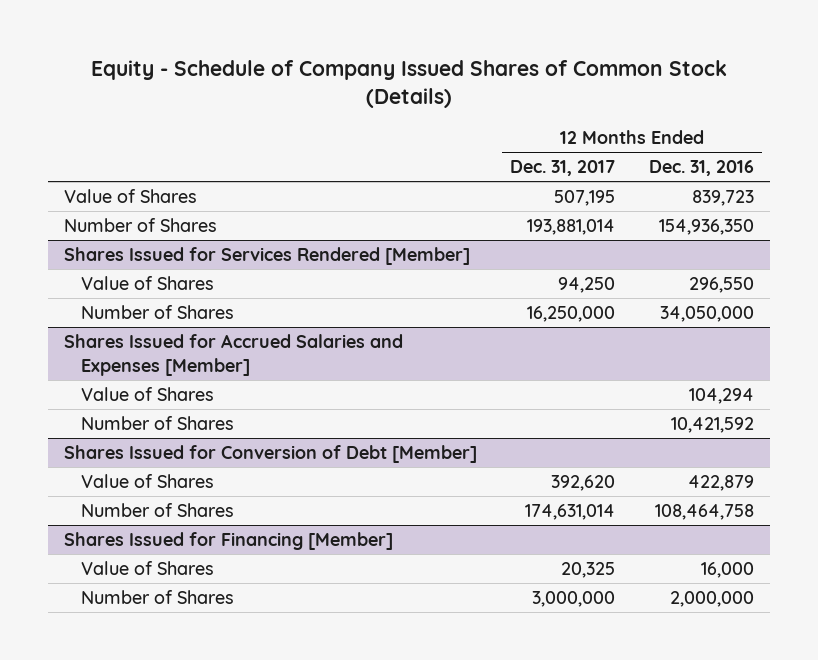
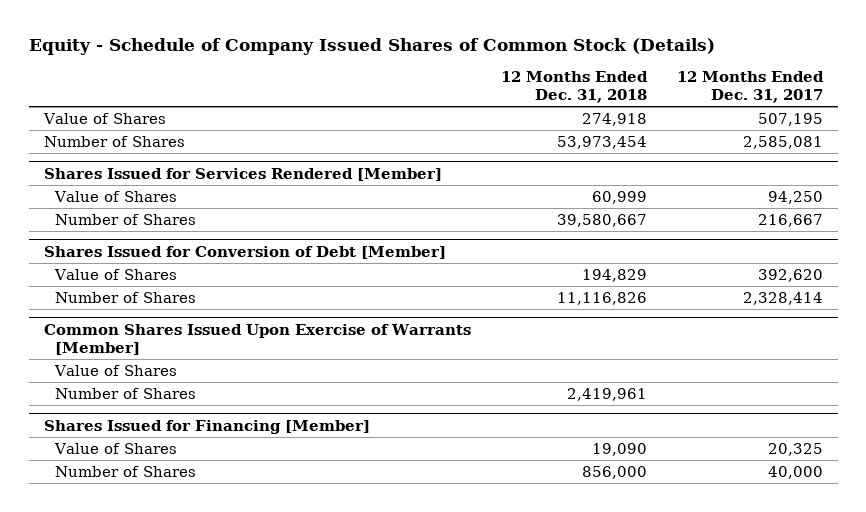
- | 12 Months Ended Dec. 31, 2017 | 12 Months Ended Dec. 31, 2016
+ | 12 Months Ended Dec. 31, 2018 | 12 Months Ended Dec. 31, 2017
- Number of Shares | 193,881,014 | 154,936,350
+ Number of Shares | 53,973,454 | 2,585,081
@ Shares Issued for Services Rendered [Member]
- Number of Shares | 16,250,000 | 34,050,000
- Shares Issued for Accrued Salaries and Expenses [Member]
- Value of Shares | | 104,294
- Number of Shares | | 10,421,592
@ Shares Issued for Services Rendered [Member]
+ Number of Shares | 39,580,667 | 216,667
@ Shares Issued for Conversion of Debt [Member]
- Number of Shares | 174,631,014 | 108,464,758
+ Number of Shares | 11,116,826 | 2,328,414
+ Common Shares Issued Upon Exercise of Warrants [Member]
+ Value of Shares
+ Number of Shares | 2,419,961 |
@ Shares Issued for Financing [Member]
- Number of Shares | 3,000,000 | 2,000,000
+ Number of Shares | 856,000 | 40,000

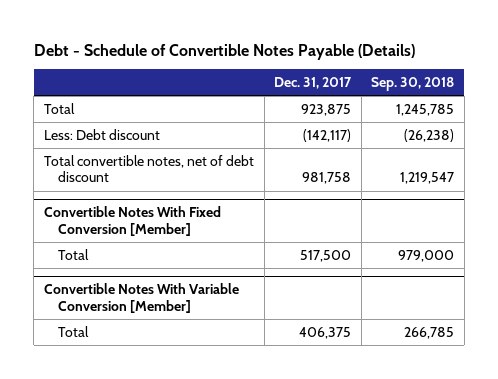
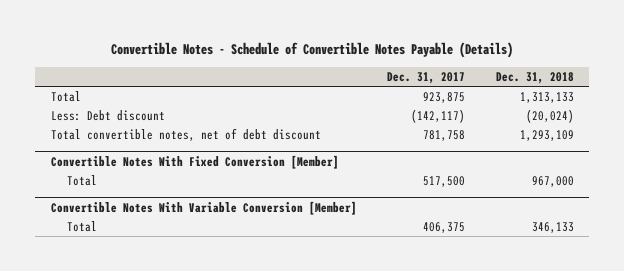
- Debt - Schedule of Convertible Notes Payable (Details)
+ Convertible Notes - Schedule of Convertible Notes Payable (Details)
- | Dec. 31, 2017 | Sep. 30, 2018
+ | Dec. 31, 2017 | Dec. 31, 2018
- Total convertible notes, net of debt discount | 981,758 | 1,219,547
+ Total convertible notes, net of debt discount | 781,758 | 1,293,109

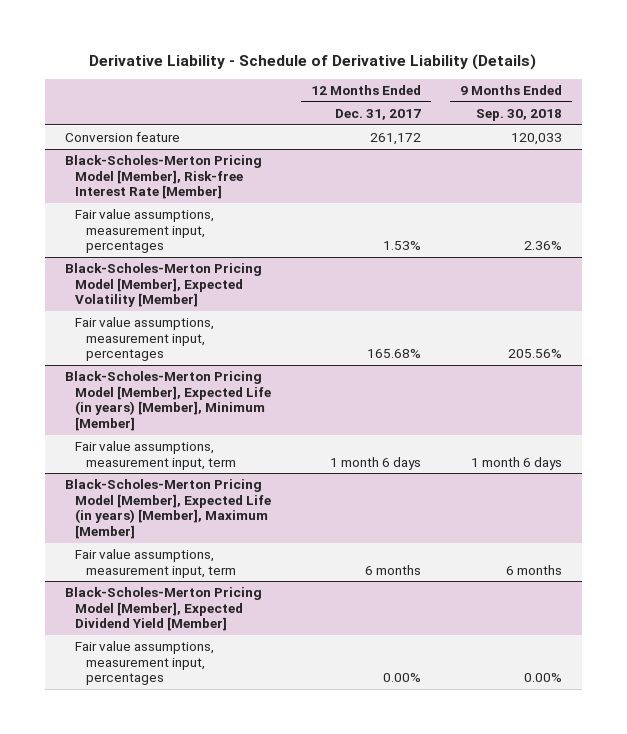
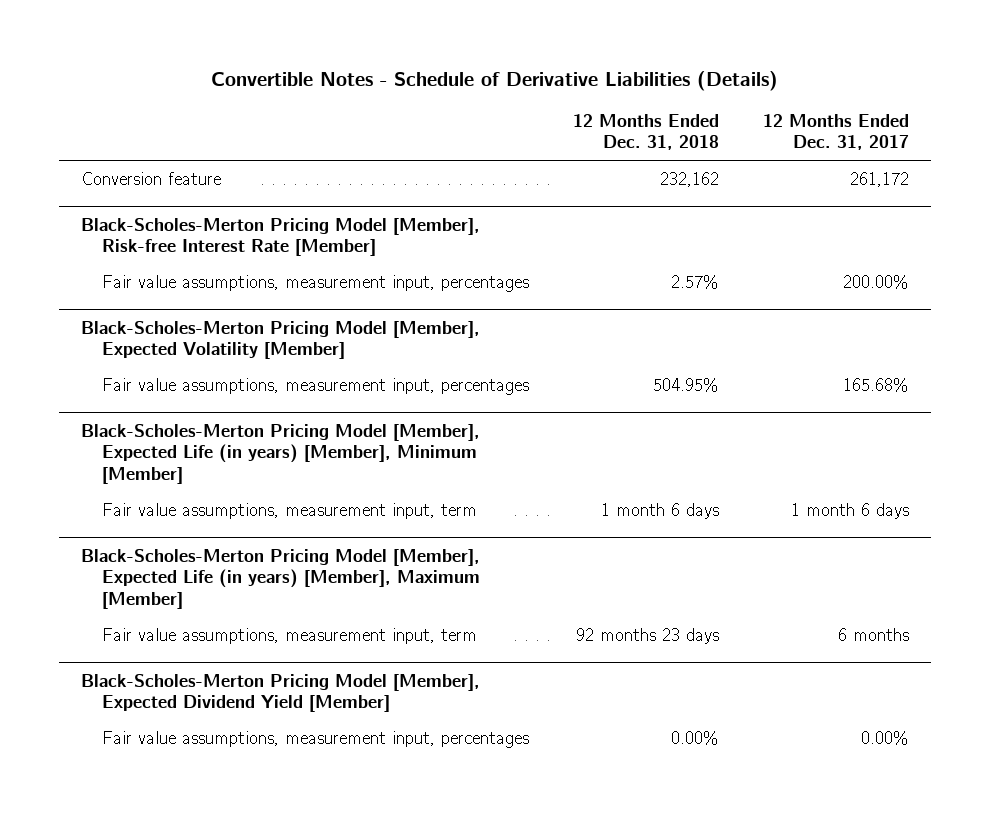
- Derivative Liability - Schedule of Derivative Liability (Details)
+ Convertible Notes - Schedule of Derivative Liabilities (Details)
- | 12 Months Ended Dec. 31, 2017 | 9 Months Ended Sep. 30, 2018
+ | 12 Months Ended Dec. 31, 2018 | 12 Months Ended Dec. 31, 2017
@ Black-Scholes-Merton Pricing Model [Member], Risk-free Interest Rate [Member]
- Fair value assumptions, measurement input, percentages | 1.53% | 2.36%
+ Fair value assumptions, measurement input, percentages | 2.57% | 200.00%

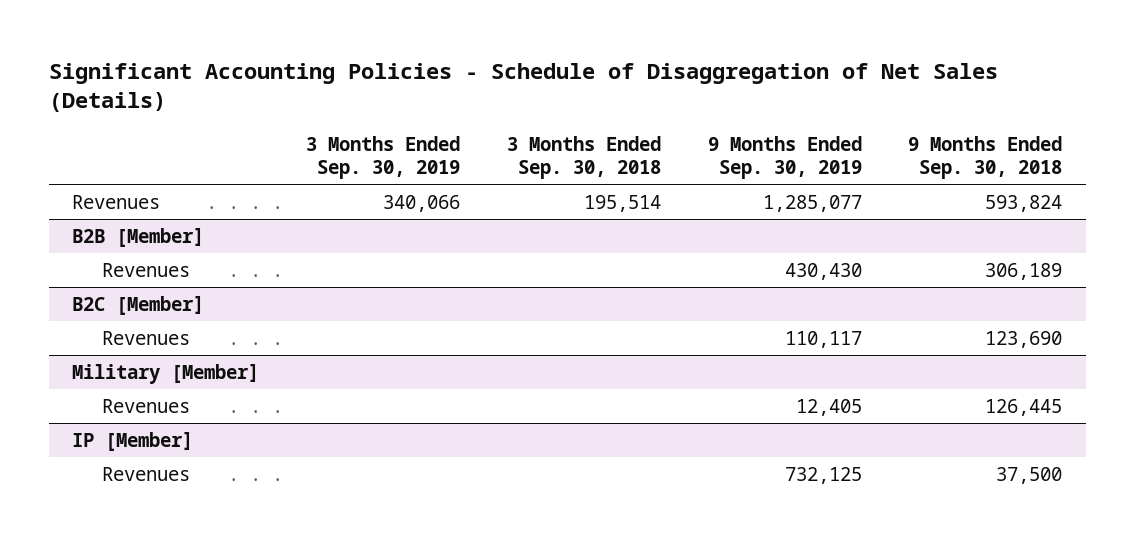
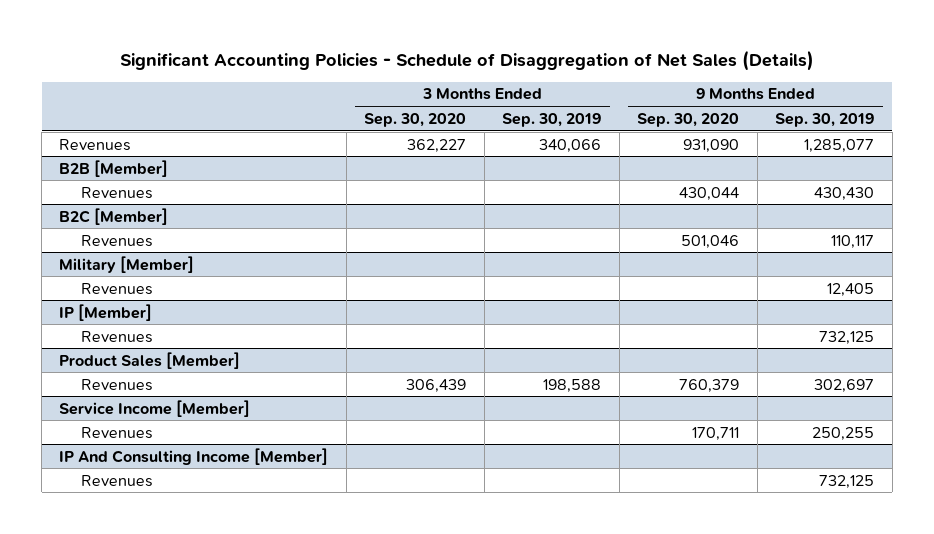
- | 3 Months Ended Sep. 30, 2019 | 3 Months Ended Sep. 30, 2018 | 9 Months Ended Sep. 30, 2019 | 9 Months Ended Sep. 30, 2018
+ | 3 Months Ended Sep. 30, 2020 | 3 Months Ended Sep. 30, 2019 | 9 Months Ended Sep. 30, 2020 | 9 Months Ended Sep. 30, 2019
+ Product Sales [Member]
+ Revenues | 306,439 | 198,588 | 760,379 | 302,697
+ Service Income [Member]
+ Revenues | | | 170,711 | 250,255
+ IP And Consulting Income [Member]
+ Revenues | | | | 732,125

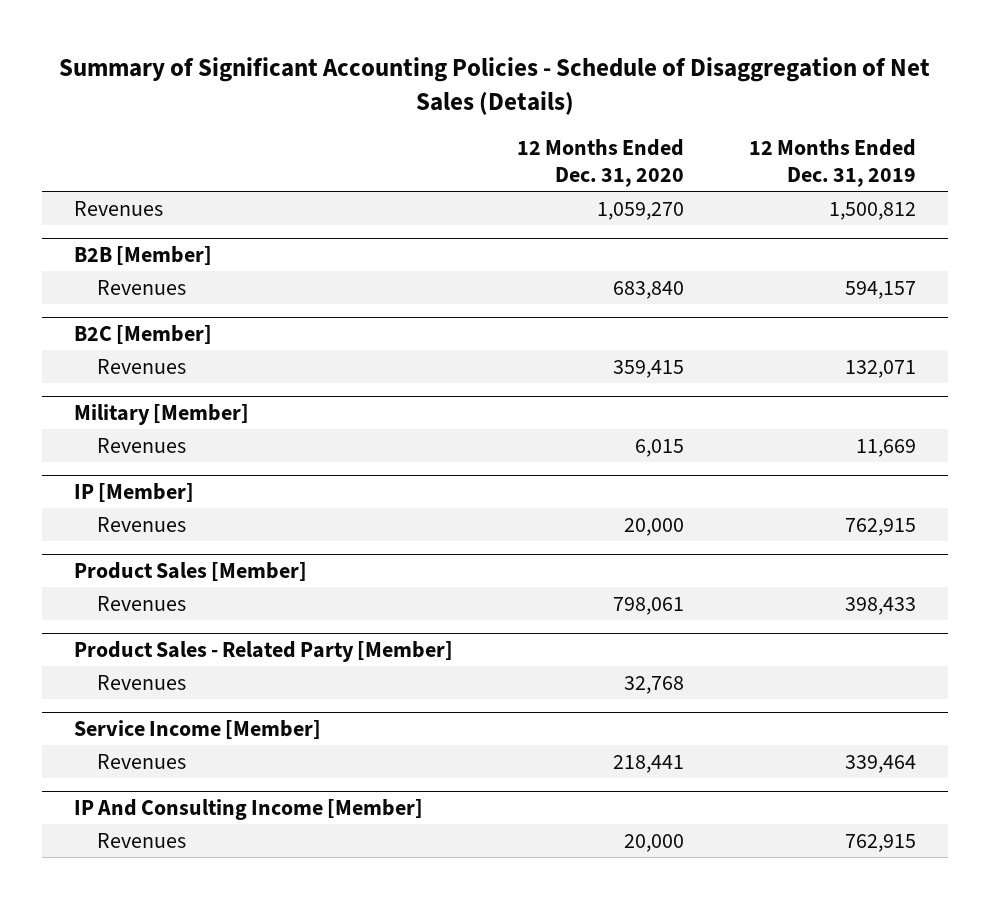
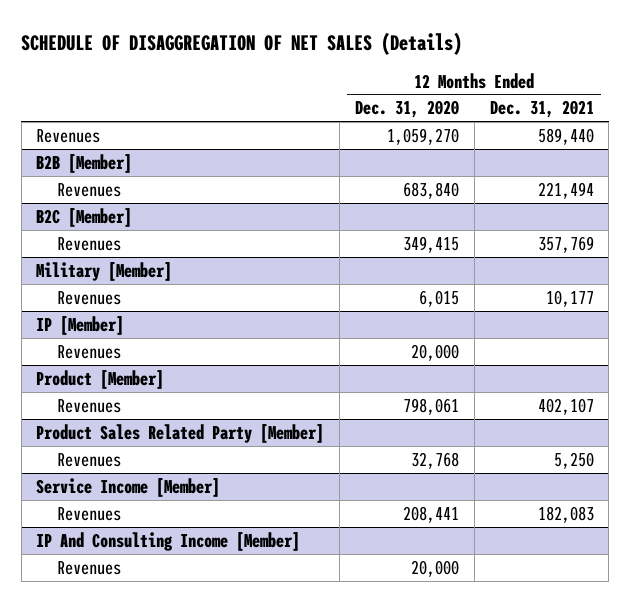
- Summary of Significant Accounting Policies - Schedule of Disaggregation of Net Sales (Details)
+ SCHEDULE OF DISAGGREGATION OF NET SALES (Details)
- | 12 Months Ended Dec. 31, 2020 | 12 Months Ended Dec. 31, 2019
+ | 12 Months Ended Dec. 31, 2020 | 12 Months Ended Dec. 31, 2021
@ B2C [Member]
- Revenues | 359,415 | 132,071
+ Revenues | 349,415 | 357,769
- Product Sales [Member]
+ Product [Member]
- Product Sales - Related Party [Member]
+ Product Sales Related Party [Member]
@ Service Income [Member]
- Revenues | 218,441 | 339,464
+ Revenues | 208,441 | 182,083

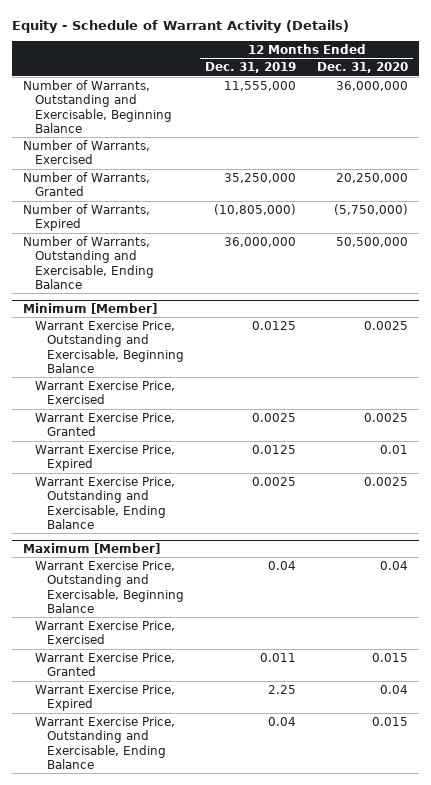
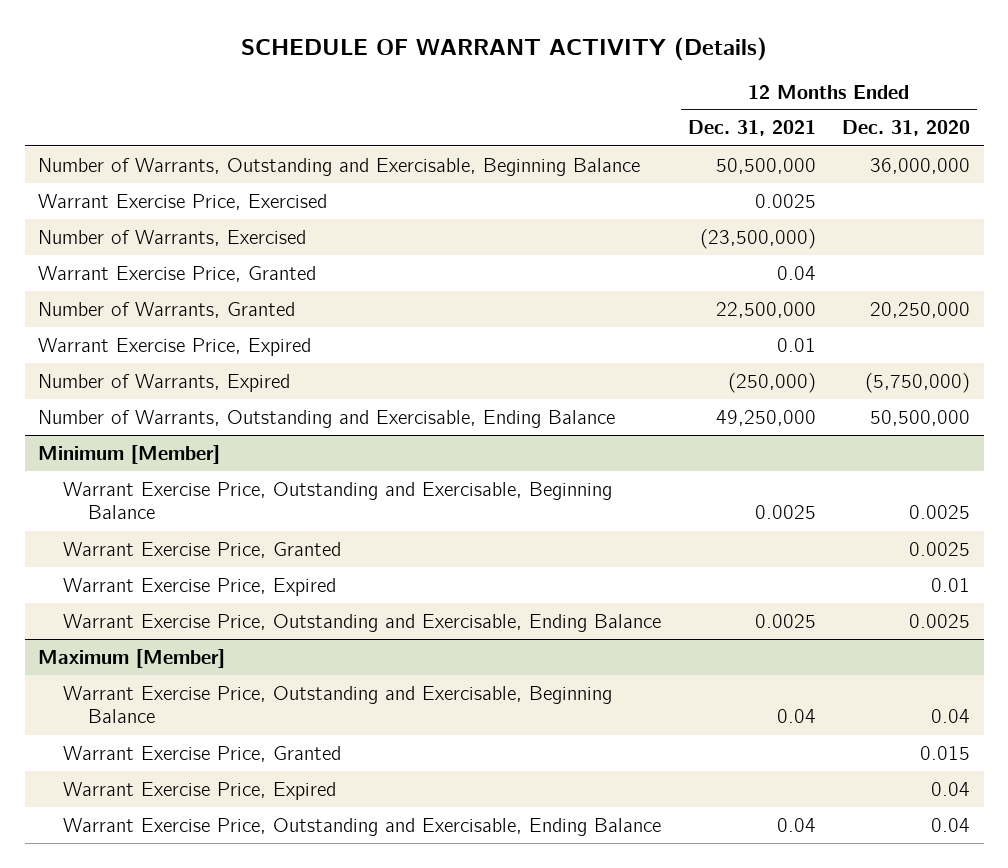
- Equity - Schedule of Warrant Activity (Details)
+ SCHEDULE OF WARRANT ACTIVITY (Details)
- | 12 Months Ended Dec. 31, 2019 | 12 Months Ended Dec. 31, 2020
+ | 12 Months Ended Dec. 31, 2021 | 12 Months Ended Dec. 31, 2020
+ Warrant Exercise Price, Exercised | 0.0025 |
+ Warrant Exercise Price, Granted | 0.04 |
+ Warrant Exercise Price, Expired | 0.01 |
@ Minimum [Member]
- Warrant Exercise Price, Exercised
@ Maximum [Member]
- Warrant Exercise Price, Exercised
- Warrant Exercise Price, Outstanding and Exercisable, Ending Balance | 0.04 | 0.015
+ Warrant Exercise Price, Outstanding and Exercisable, Ending Balance | 0.04 | 0.04

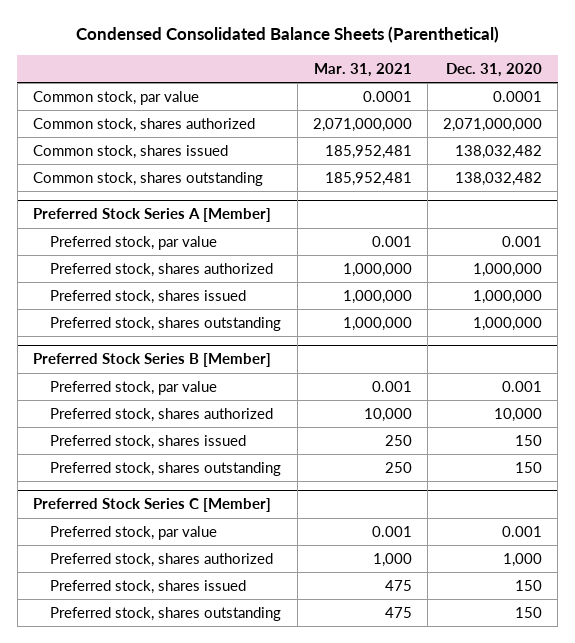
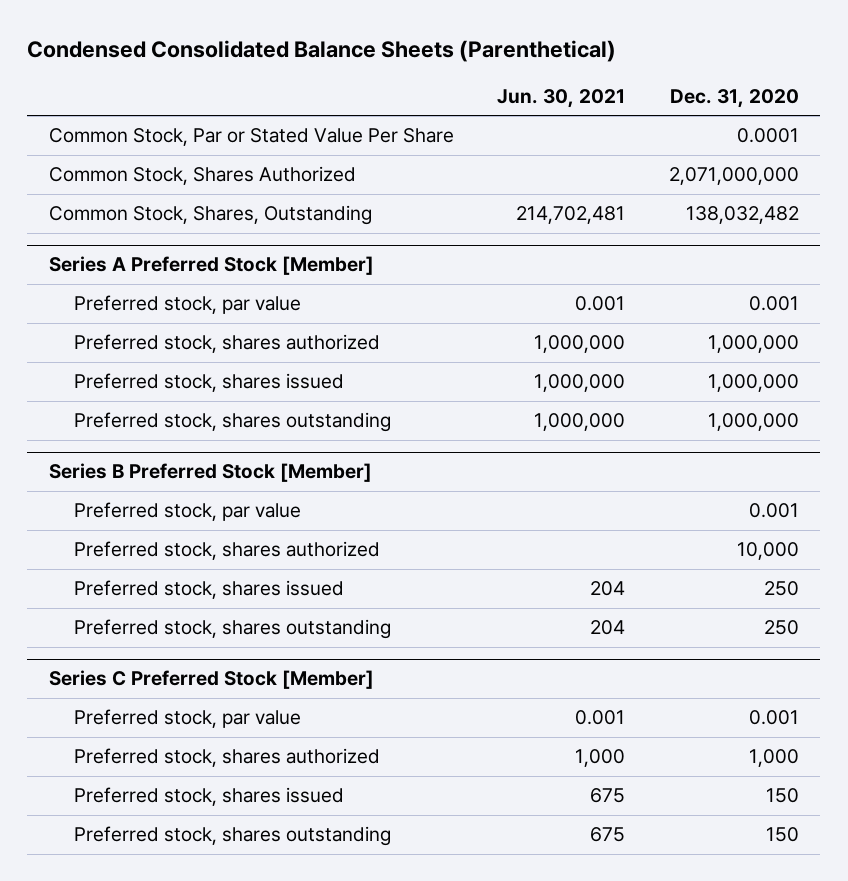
- | Mar. 31, 2021 | Dec. 31, 2020
+ | Jun. 30, 2021 | Dec. 31, 2020
- Common stock, par value | 0.0001 | 0.0001
- Common stock, shares authorized | 2,071,000,000 | 2,071,000,000
- Common stock, shares issued | 185,952,481 | 138,032,482
- Common stock, shares outstanding | 185,952,481 | 138,032,482
- Preferred Stock Series A [Member]
+ Common Stock, Par or Stated Value Per Share | | 0.0001
+ Common Stock, Shares Authorized | | 2,071,000,000
+ Common Stock, Shares, Outstanding | 214,702,481 | 138,032,482
+ Series A Preferred Stock [Member]
- Preferred Stock Series B [Member]
+ Series B Preferred Stock [Member]
- Preferred stock, shares issued | 250 | 150
- Preferred stock, shares outstanding | 250 | 150
- Preferred Stock Series C [Member]
+ Preferred stock, shares issued | 204 | 250
+ Preferred stock, shares outstanding | 204 | 250
+ Series C Preferred Stock [Member]

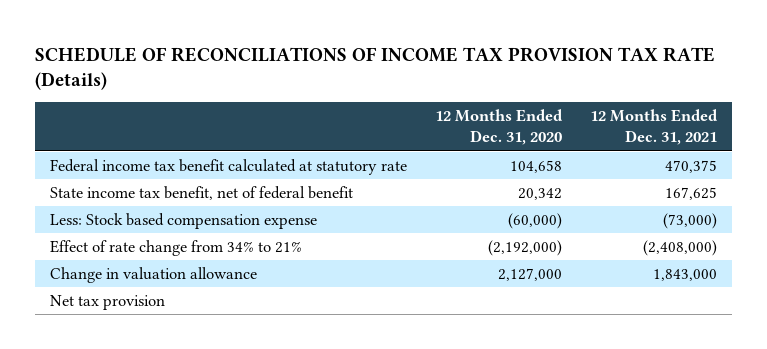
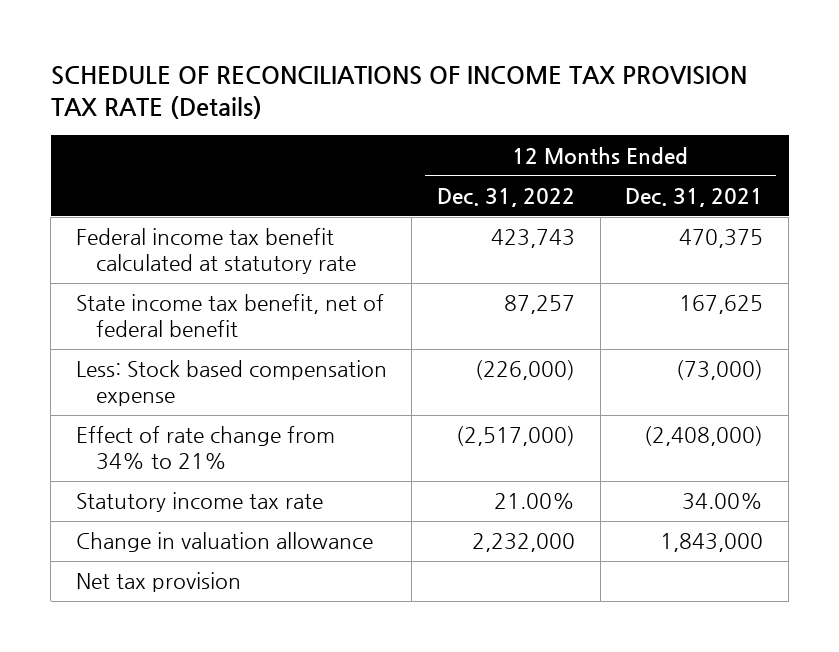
- | 12 Months Ended Dec. 31, 2020 | 12 Months Ended Dec. 31, 2021
+ | 12 Months Ended Dec. 31, 2022 | 12 Months Ended Dec. 31, 2021
+ Statutory income tax rate | 21.00% | 34.00%

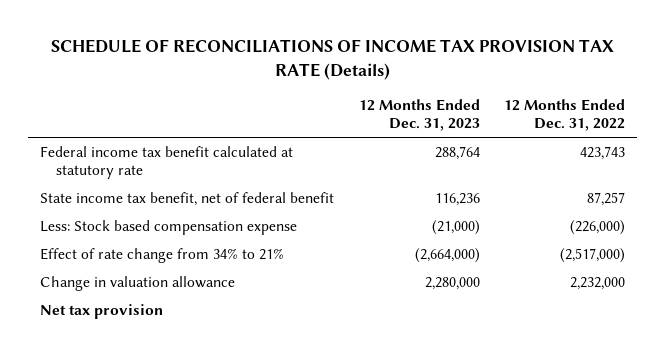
- | 12 Months Ended Dec. 31, 2022 | 12 Months Ended Dec. 31, 2021
+ | 12 Months Ended Dec. 31, 2023 | 12 Months Ended Dec. 31, 2022
- Statutory income tax rate | 21.00% | 34.00%

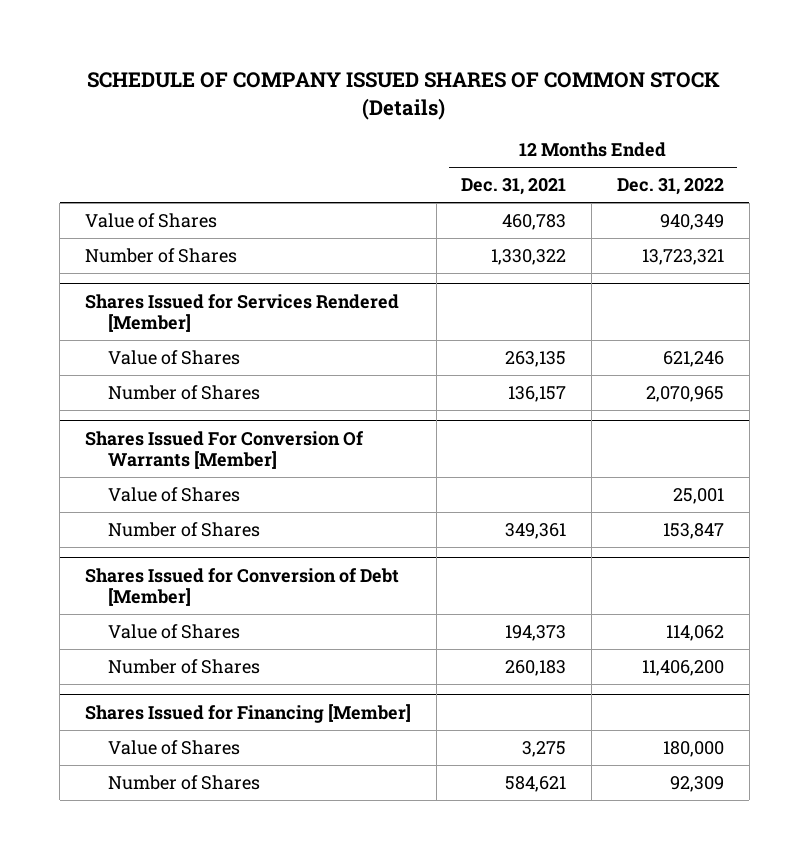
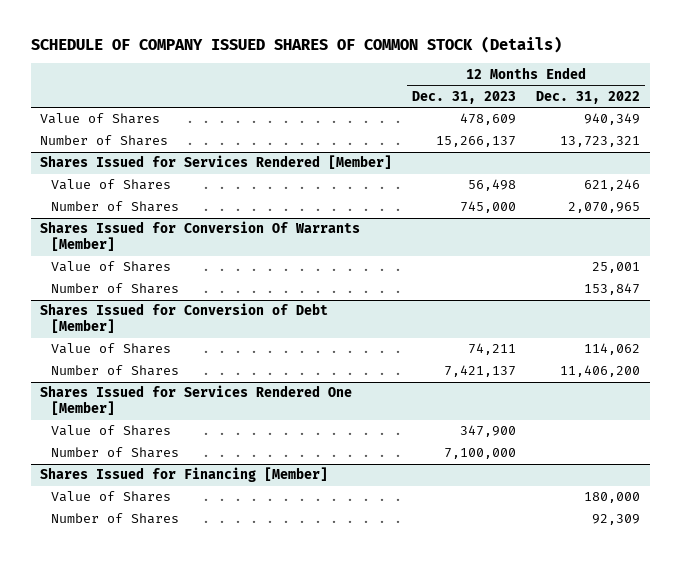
- | 12 Months Ended Dec. 31, 2021 | 12 Months Ended Dec. 31, 2022
+ | 12 Months Ended Dec. 31, 2023 | 12 Months Ended Dec. 31, 2022
- Shares Issued For Conversion Of Warrants [Member]
+ Shares Issued for Conversion Of Warrants [Member]
+ Shares Issued for Services Rendered One [Member]
+ Value of Shares | 347,900 |
+ Number of Shares | 7,100,000 |

